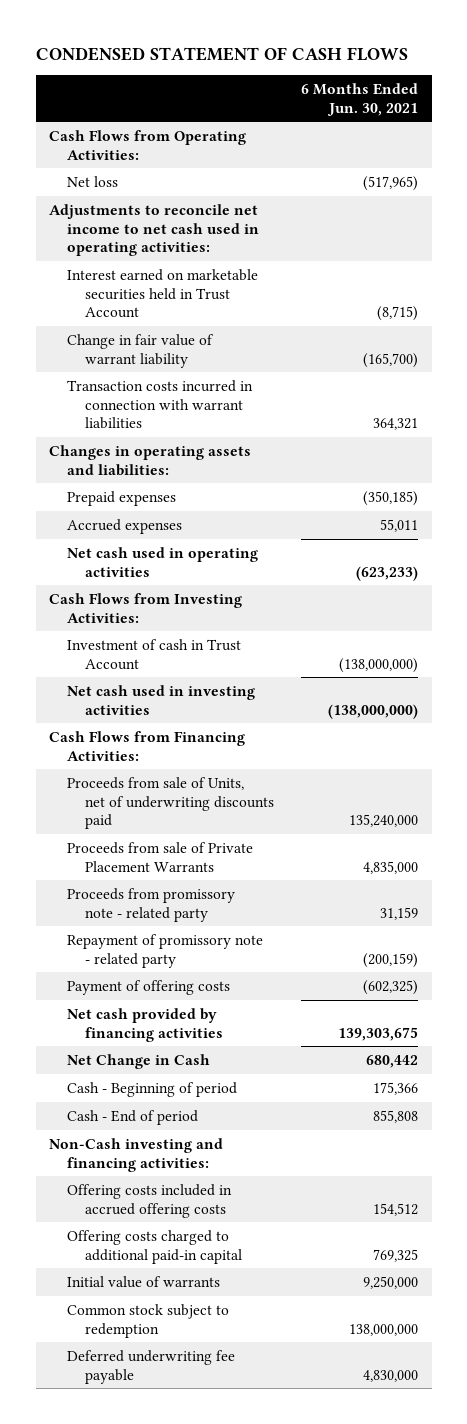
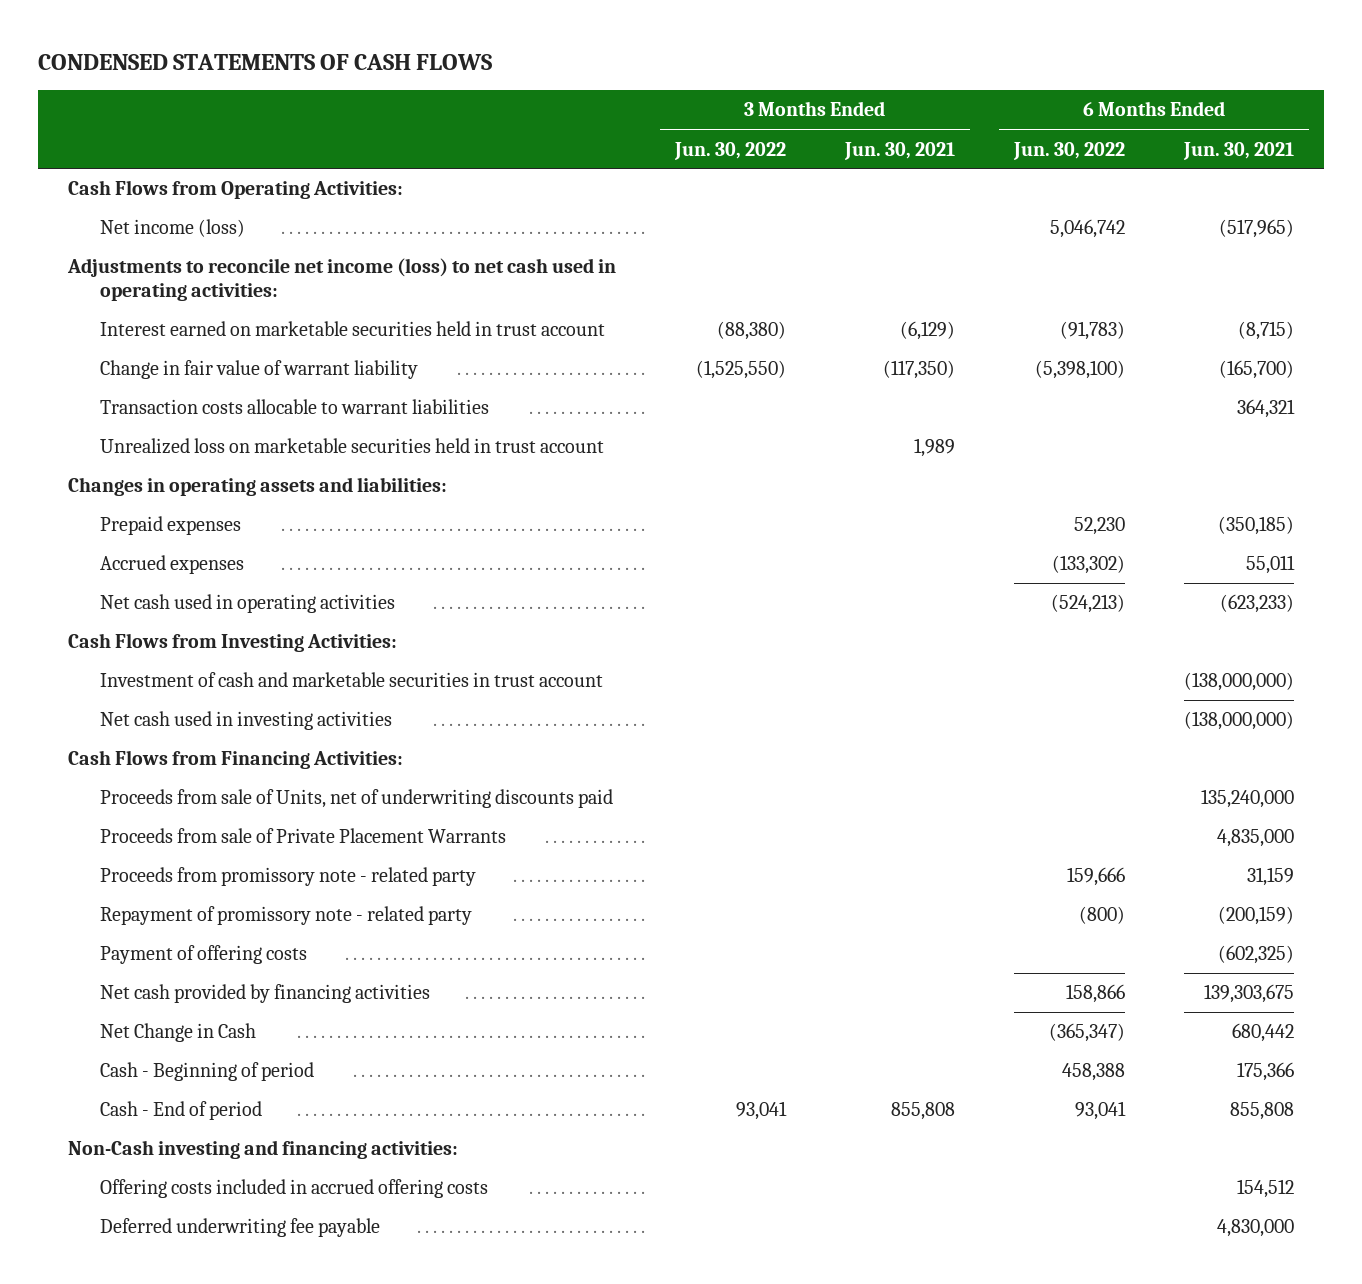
- CONDENSED STATEMENT OF CASH FLOWS
+ CONDENSED STATEMENTS OF CASH FLOWS
- | 6 Months Ended Jun. 30, 2021
+ | 3 Months Ended Jun. 30, 2022 | 3 Months Ended Jun. 30, 2021 | 6 Months Ended Jun. 30, 2022 | 6 Months Ended Jun. 30, 2021
- Net loss | (517,965)
- Adjustments to reconcile net income to net cash used in operating activities:
- Interest earned on marketable securities held in Trust Account | (8,715)
+ Net income (loss) | | | 5,046,742 | (517,965)
+ Adjustments to reconcile net income (loss) to net cash used in operating activities:
+ Interest earned on marketable securities held in trust account | (88,380) | (6,129) | (91,783) | (8,715)
- Transaction costs incurred in connection with warrant liabilities | 364,321
+ Transaction costs allocable to warrant liabilities | | | | 364,321
+ Unrealized loss on marketable securities held in trust account | | 1,989 | |
- Investment of cash in Trust Account | (138,000,000)
+ Investment of cash and marketable securities in trust account | | | | (138,000,000)
- Offering costs charged to additional paid-in capital | 769,325
- Initial value of warrants | 9,250,000
- Common stock subject to redemption | 138,000,000

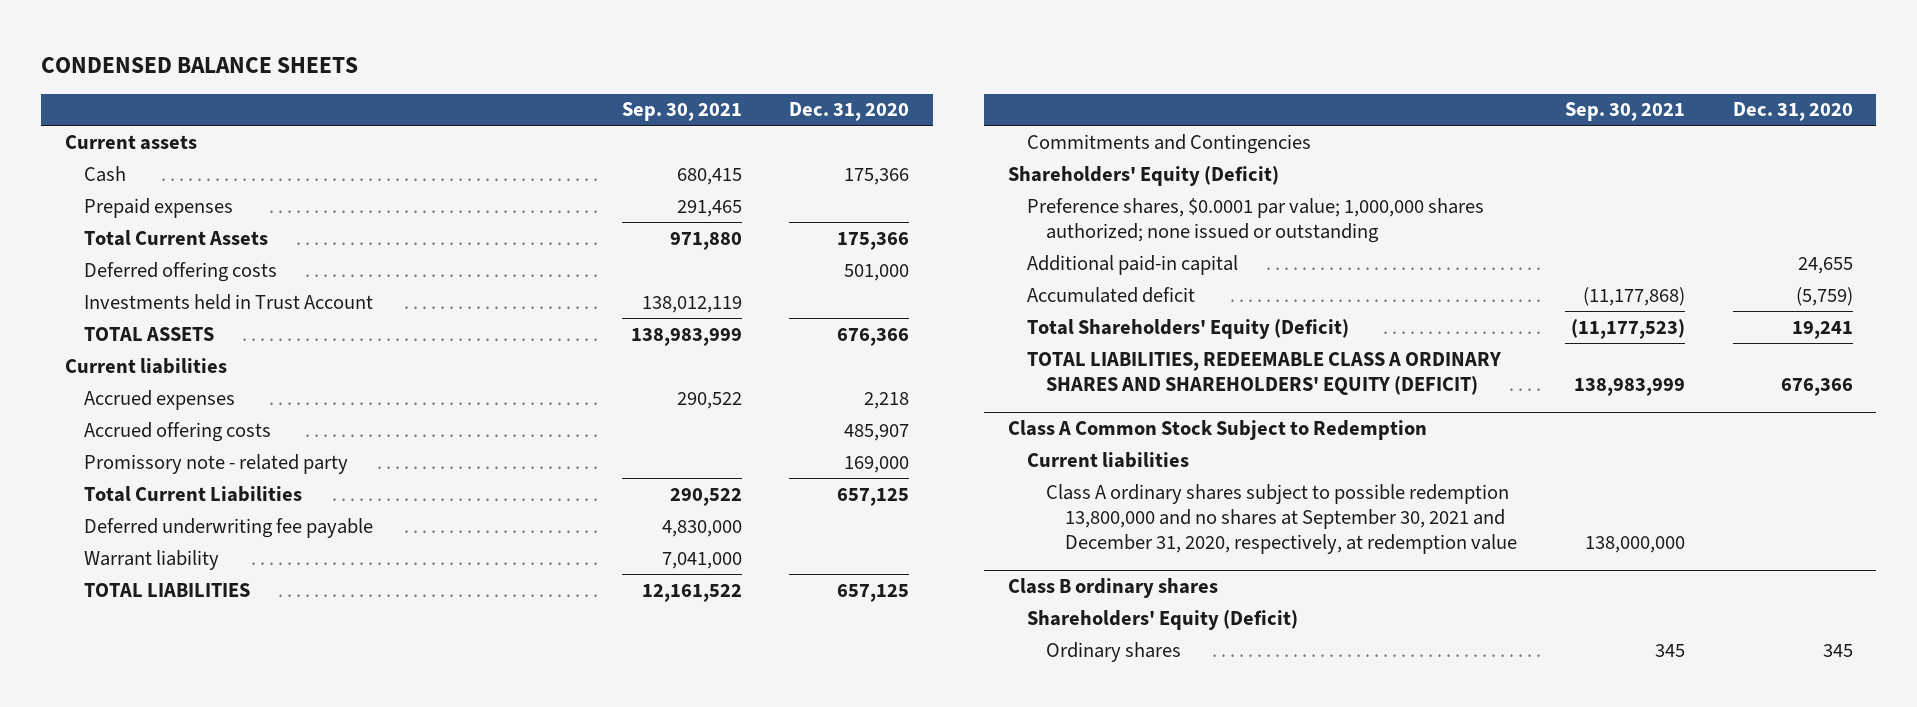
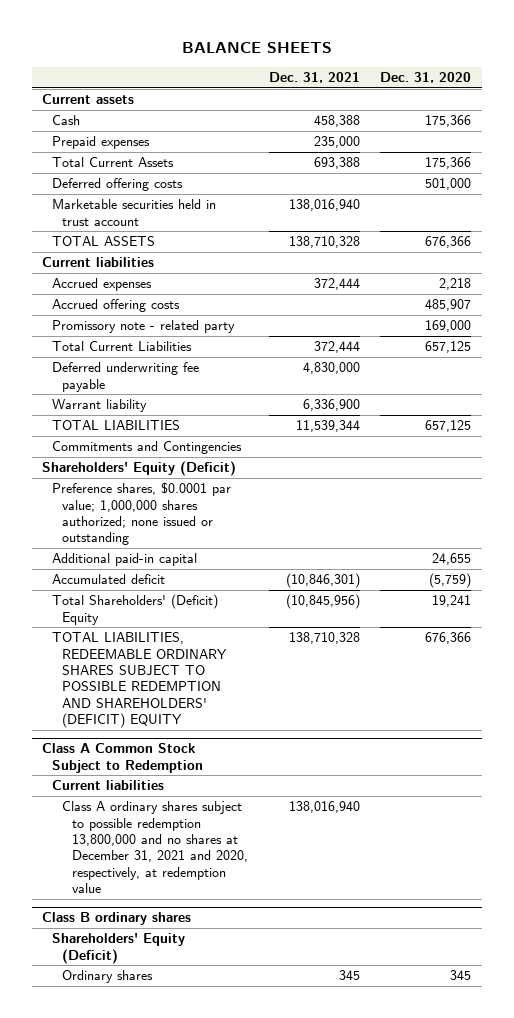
- CONDENSED BALANCE SHEETS
+ BALANCE SHEETS
- | Sep. 30, 2021 | Dec. 31, 2020
+ | Dec. 31, 2021 | Dec. 31, 2020
- Investments held in Trust Account | 138,012,119 |
+ Marketable securities held in trust account | 138,016,940 |
- Total Shareholders' Equity (Deficit) | (11,177,523) | 19,241
- TOTAL LIABILITIES, REDEEMABLE CLASS A ORDINARY SHARES AND SHAREHOLDERS' EQUITY (DEFICIT) | 138,983,999 | 676,366
+ Total Shareholders' (Deficit) Equity | (10,845,956) | 19,241
+ TOTAL LIABILITIES, REDEEMABLE ORDINARY SHARES SUBJECT TO POSSIBLE REDEMPTION AND SHAREHOLDERS' (DEFICIT) EQUITY | 138,710,328 | 676,366
@ Class A Common Stock Subject to Redemption
- Class A ordinary shares subject to possible redemption 13,800,000 and no shares at September 30, 2021 and December 31, 2020, respectively, at redemption value | 138,000,000 |
+ Class A ordinary shares subject to possible redemption 13,800,000 and no shares at December 31, 2021 and 2020, respectively, at redemption value | 138,016,940 |

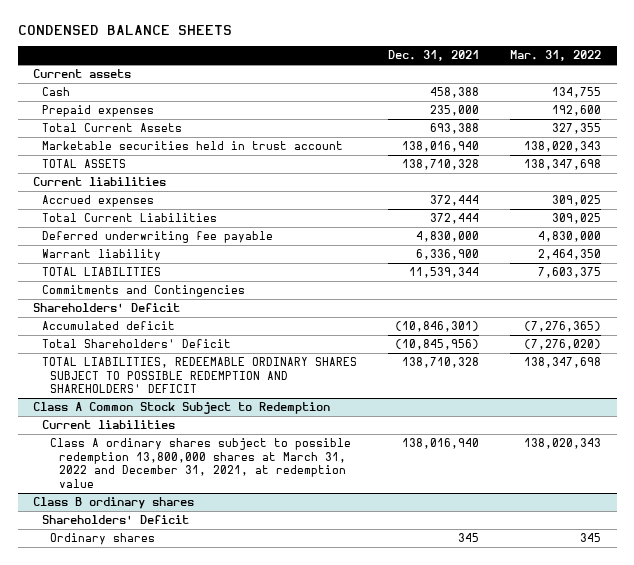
- BALANCE SHEETS
+ CONDENSED BALANCE SHEETS
- | Dec. 31, 2021 | Dec. 31, 2020
+ | Dec. 31, 2021 | Mar. 31, 2022
- Deferred offering costs | | 501,000
- Accrued offering costs | | 485,907
- Promissory note - related party | | 169,000
- Shareholders' Equity (Deficit)
- Preference shares, $0.0001 par value; 1,000,000 shares authorized; none issued or outstanding
- Additional paid-in capital | | 24,655
+ Shareholders' Deficit
- Total Shareholders' (Deficit) Equity | (10,845,956) | 19,241
- TOTAL LIABILITIES, REDEEMABLE ORDINARY SHARES SUBJECT TO POSSIBLE REDEMPTION AND SHAREHOLDERS' (DEFICIT) EQUITY | 138,710,328 | 676,366
+ Total Shareholders' Deficit | (10,845,956) | (7,276,020)
+ TOTAL LIABILITIES, REDEEMABLE ORDINARY SHARES SUBJECT TO POSSIBLE REDEMPTION AND SHAREHOLDERS' DEFICIT | 138,710,328 | 138,347,698
@ Class A Common Stock Subject to Redemption
- Class A ordinary shares subject to possible redemption 13,800,000 and no shares at December 31, 2021 and 2020, respectively, at redemption value | 138,016,940 |
+ Class A ordinary shares subject to possible redemption 13,800,000 shares at March 31, 2022 and December 31, 2021, at redemption value | 138,016,940 | 138,020,343
@ Class B ordinary shares
- Shareholders' Equity (Deficit)
+ Shareholders' Deficit

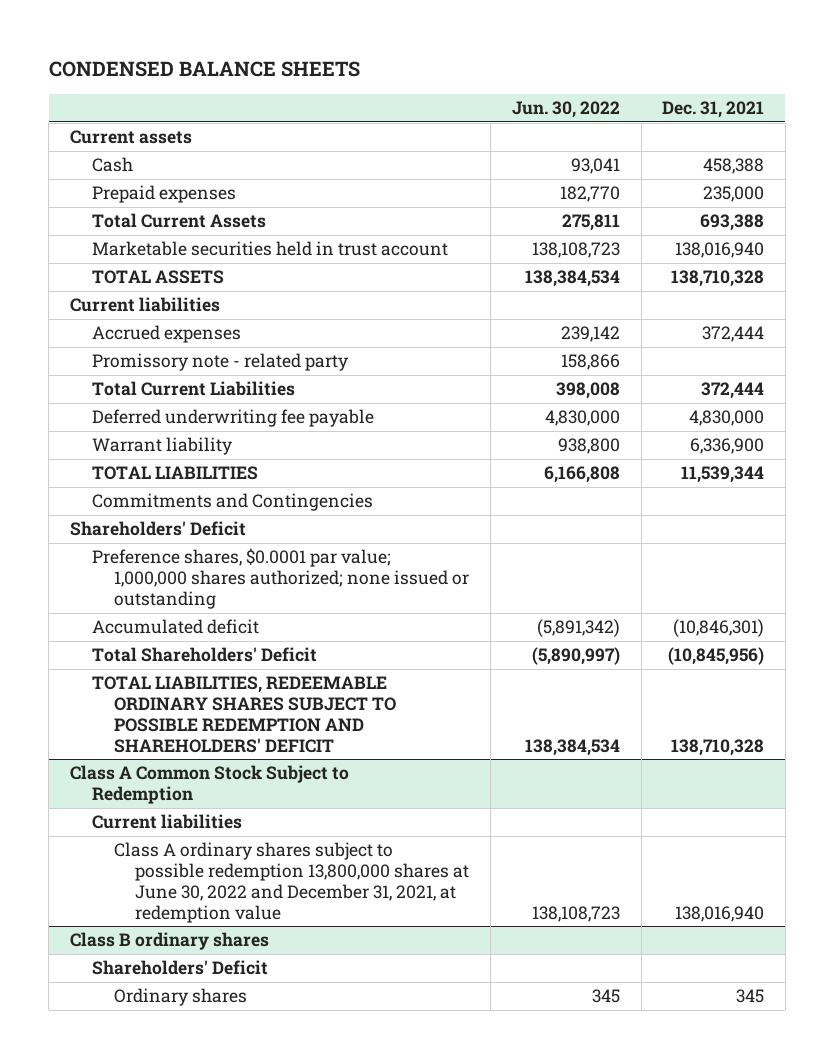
- | Dec. 31, 2021 | Mar. 31, 2022
+ | Jun. 30, 2022 | Dec. 31, 2021
+ Promissory note - related party | 158,866 |
+ Preference shares, $0.0001 par value; 1,000,000 shares authorized; none issued or outstanding
@ Class A Common Stock Subject to Redemption
- Class A ordinary shares subject to possible redemption 13,800,000 shares at March 31, 2022 and December 31, 2021, at redemption value | 138,016,940 | 138,020,343
+ Class A ordinary shares subject to possible redemption 13,800,000 shares at June 30, 2022 and December 31, 2021, at redemption value | 138,108,723 | 138,016,940

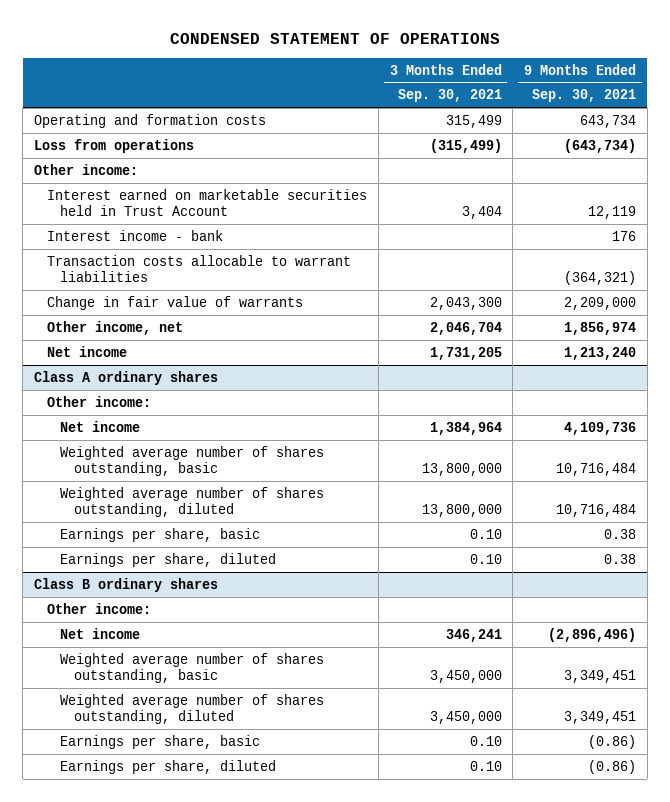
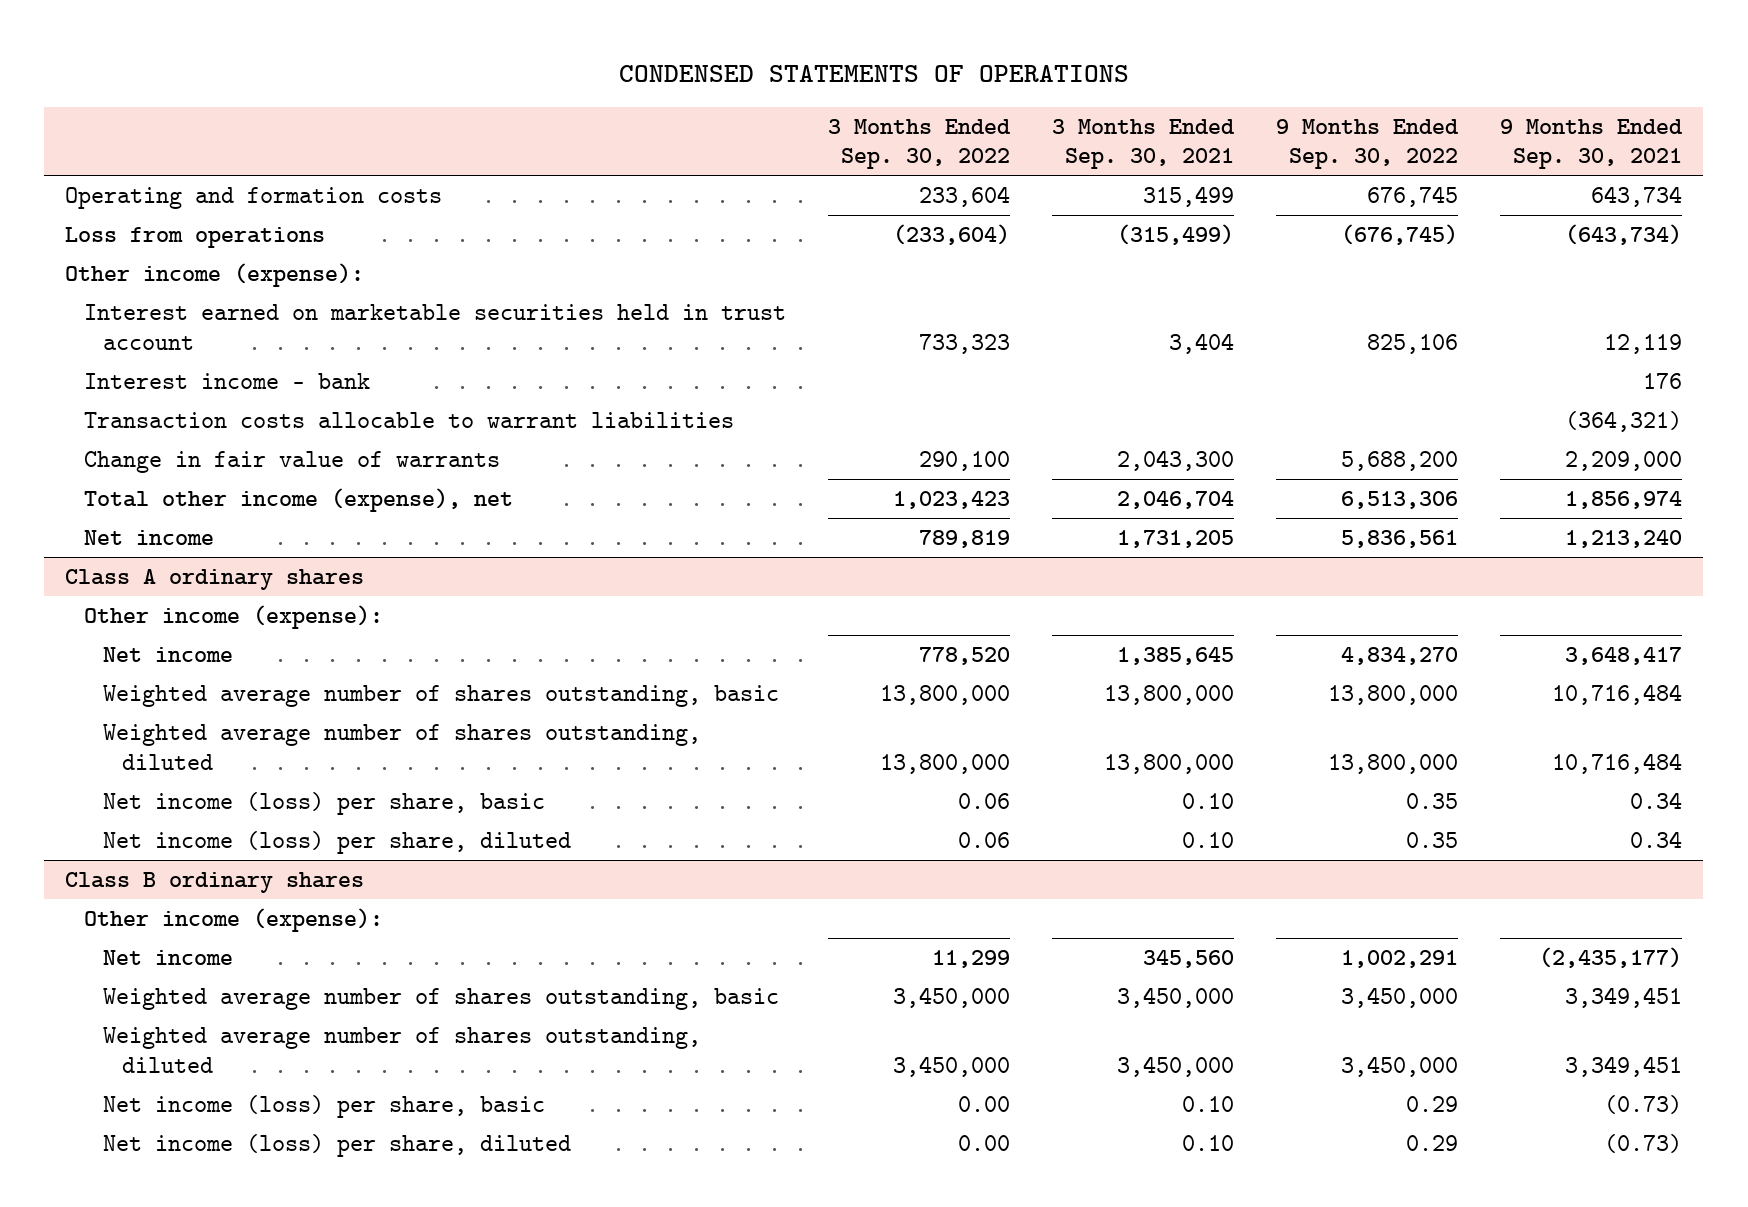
- CONDENSED STATEMENT OF OPERATIONS
+ CONDENSED STATEMENTS OF OPERATIONS
- | 3 Months Ended Sep. 30, 2021 | 9 Months Ended Sep. 30, 2021
+ | 3 Months Ended Sep. 30, 2022 | 3 Months Ended Sep. 30, 2021 | 9 Months Ended Sep. 30, 2022 | 9 Months Ended Sep. 30, 2021
- Other income:
- Interest earned on marketable securities held in Trust Account | 3,404 | 12,119
+ Other income (expense):
+ Interest earned on marketable securities held in trust account | 733,323 | 3,404 | 825,106 | 12,119
- Other income, net | 2,046,704 | 1,856,974
+ Total other income (expense), net | 1,023,423 | 2,046,704 | 6,513,306 | 1,856,974
@ Class A ordinary shares
- Other income:
- Net income | 1,384,964 | 4,109,736
+ Other income (expense):
+ Net income | 778,520 | 1,385,645 | 4,834,270 | 3,648,417
- Earnings per share, basic | 0.10 | 0.38
- Earnings per share, diluted | 0.10 | 0.38
+ Net income (loss) per share, basic | 0.06 | 0.10 | 0.35 | 0.34
+ Net income (loss) per share, diluted | 0.06 | 0.10 | 0.35 | 0.34
@ Class B ordinary shares
- Other income:
- Net income | 346,241 | (2,896,496)
+ Other income (expense):
+ Net income | 11,299 | 345,560 | 1,002,291 | (2,435,177)
- Earnings per share, basic | 0.10 | (0.86)
- Earnings per share, diluted | 0.10 | (0.86)
+ Net income (loss) per share, basic | 0.00 | 0.10 | 0.29 | (0.73)
+ Net income (loss) per share, diluted | 0.00 | 0.10 | 0.29 | (0.73)

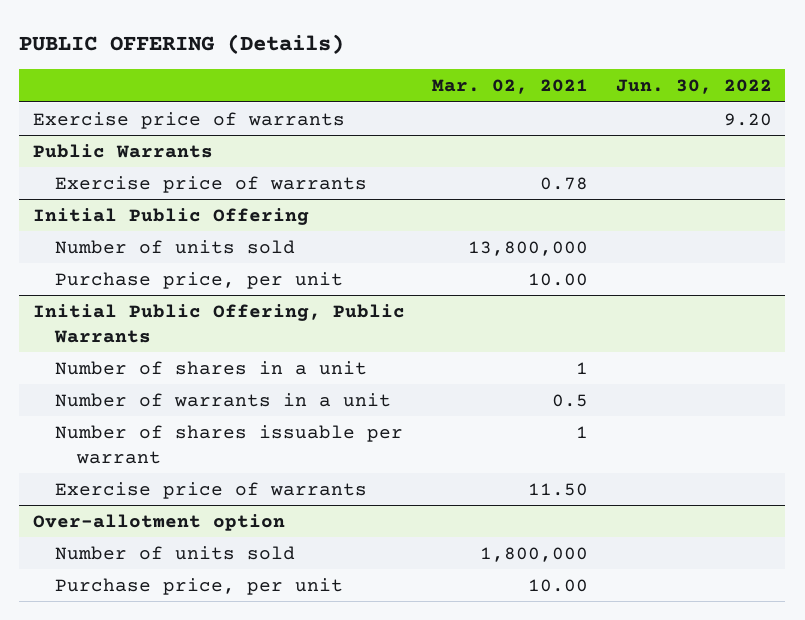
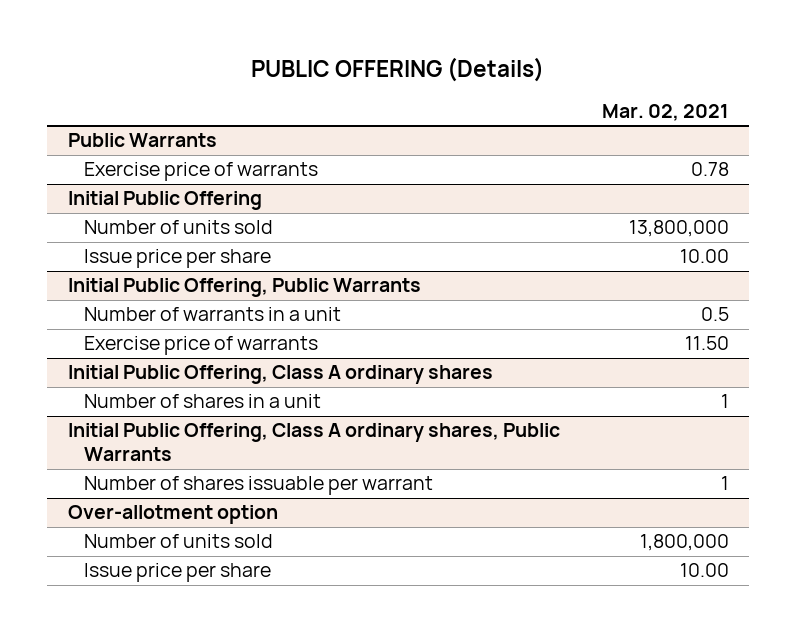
- | Mar. 02, 2021 | Jun. 30, 2022
+ | Mar. 02, 2021
- Exercise price of warrants | | 9.20
@ Initial Public Offering
- Purchase price, per unit | 10.00 |
+ Issue price per share | 10.00
@ Initial Public Offering, Public Warrants
- Number of shares in a unit | 1 |
- Number of shares issuable per warrant | 1 |
+ Initial Public Offering, Class A ordinary shares
+ Number of shares in a unit | 1
+ Initial Public Offering, Class A ordinary shares, Public Warrants
+ Number of shares issuable per warrant | 1
@ Over-allotment option
- Purchase price, per unit | 10.00 |
+ Issue price per share | 10.00

